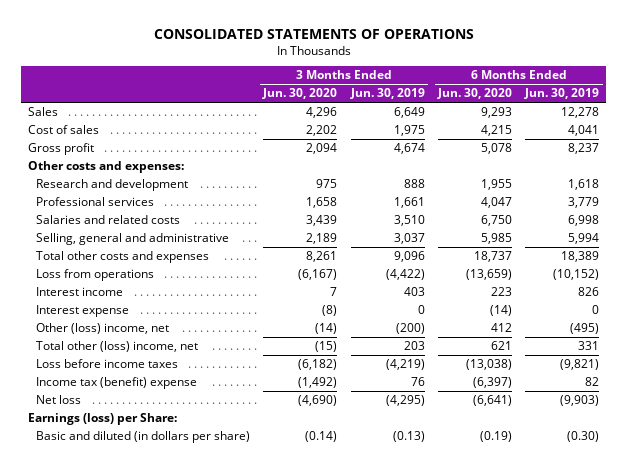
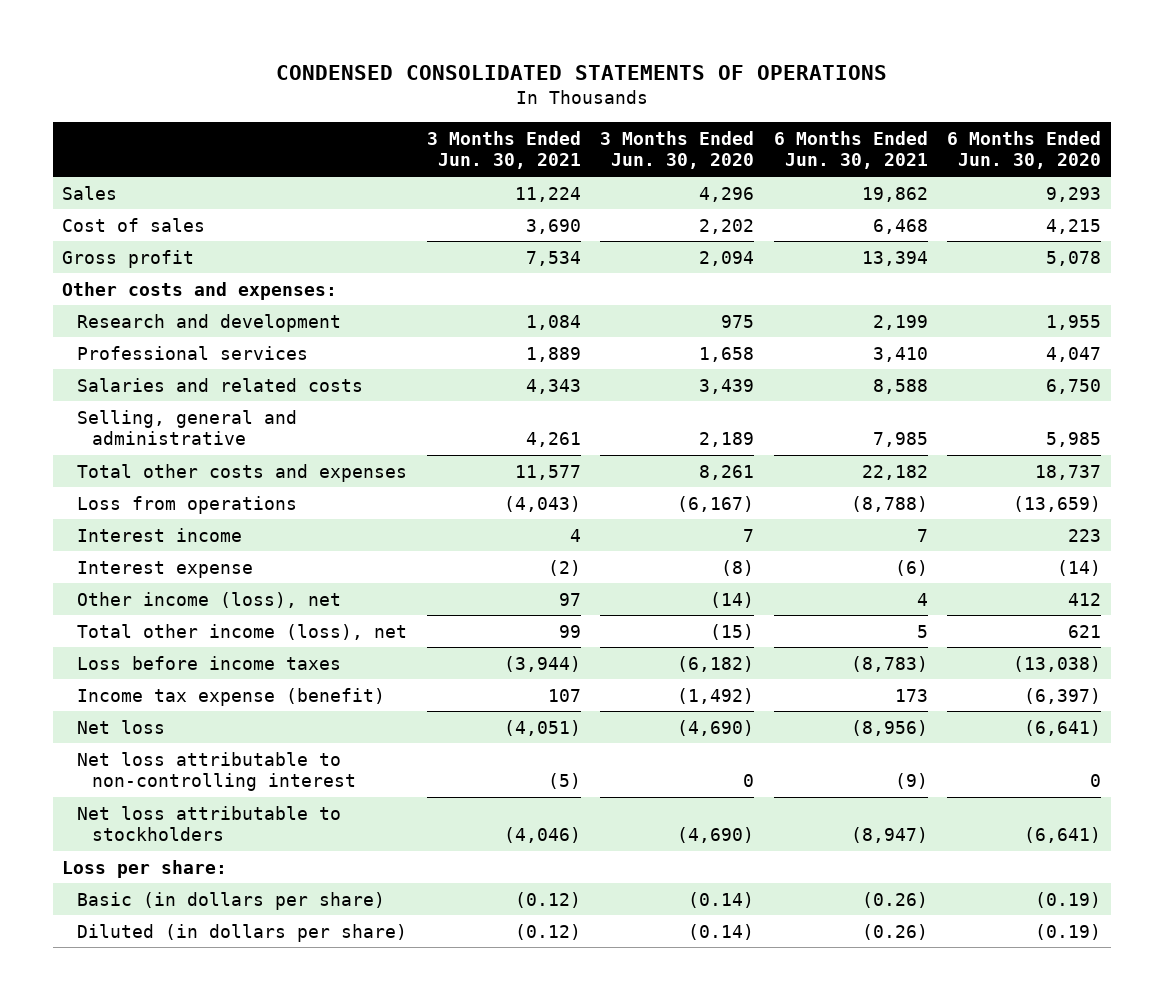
- CONSOLIDATED STATEMENTS OF OPERATIONS
+ CONDENSED CONSOLIDATED STATEMENTS OF OPERATIONS
- | 3 Months Ended Jun. 30, 2020 | 3 Months Ended Jun. 30, 2019 | 6 Months Ended Jun. 30, 2020 | 6 Months Ended Jun. 30, 2019
+ | 3 Months Ended Jun. 30, 2021 | 3 Months Ended Jun. 30, 2020 | 6 Months Ended Jun. 30, 2021 | 6 Months Ended Jun. 30, 2020
- Other (loss) income, net | (14) | (200) | 412 | (495)
- Total other (loss) income, net | (15) | 203 | 621 | 331
+ Other income (loss), net | 97 | (14) | 4 | 412
+ Total other income (loss), net | 99 | (15) | 5 | 621
- Income tax (benefit) expense | (1,492) | 76 | (6,397) | 82
+ Income tax expense (benefit) | 107 | (1,492) | 173 | (6,397)
- Earnings (loss) per Share:
- Basic and diluted (in dollars per share) | (0.14) | (0.13) | (0.19) | (0.30)
+ Net loss attributable to non-controlling interest | (5) | 0 | (9) | 0
+ Net loss attributable to stockholders | (4,046) | (4,690) | (8,947) | (6,641)
+ Loss per share:
+ Basic (in dollars per share) | (0.12) | (0.14) | (0.26) | (0.19)
+ Diluted (in dollars per share) | (0.12) | (0.14) | (0.26) | (0.19)

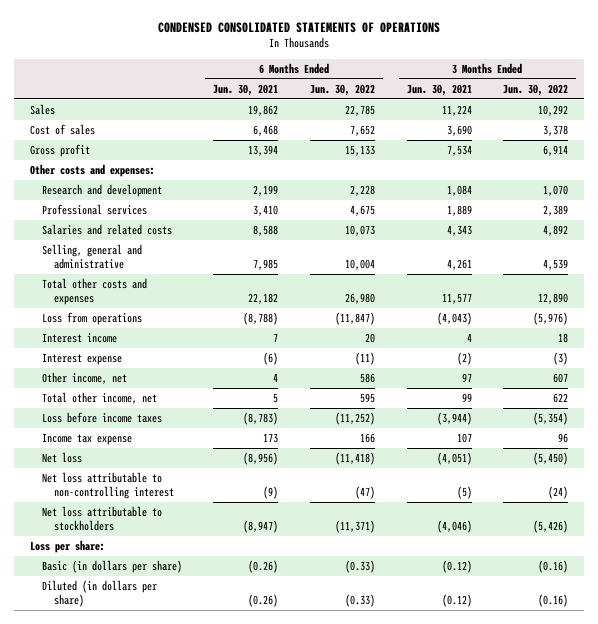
- | 3 Months Ended Jun. 30, 2021 | 3 Months Ended Jun. 30, 2020 | 6 Months Ended Jun. 30, 2021 | 6 Months Ended Jun. 30, 2020
+ | 6 Months Ended Jun. 30, 2021 | 6 Months Ended Jun. 30, 2022 | 3 Months Ended Jun. 30, 2021 | 3 Months Ended Jun. 30, 2022
- Other income (loss), net | 97 | (14) | 4 | 412
- Total other income (loss), net | 99 | (15) | 5 | 621
+ Other income, net | 4 | 586 | 97 | 607
+ Total other income, net | 5 | 595 | 99 | 622
- Income tax expense (benefit) | 107 | (1,492) | 173 | (6,397)
+ Income tax expense | 173 | 166 | 107 | 96

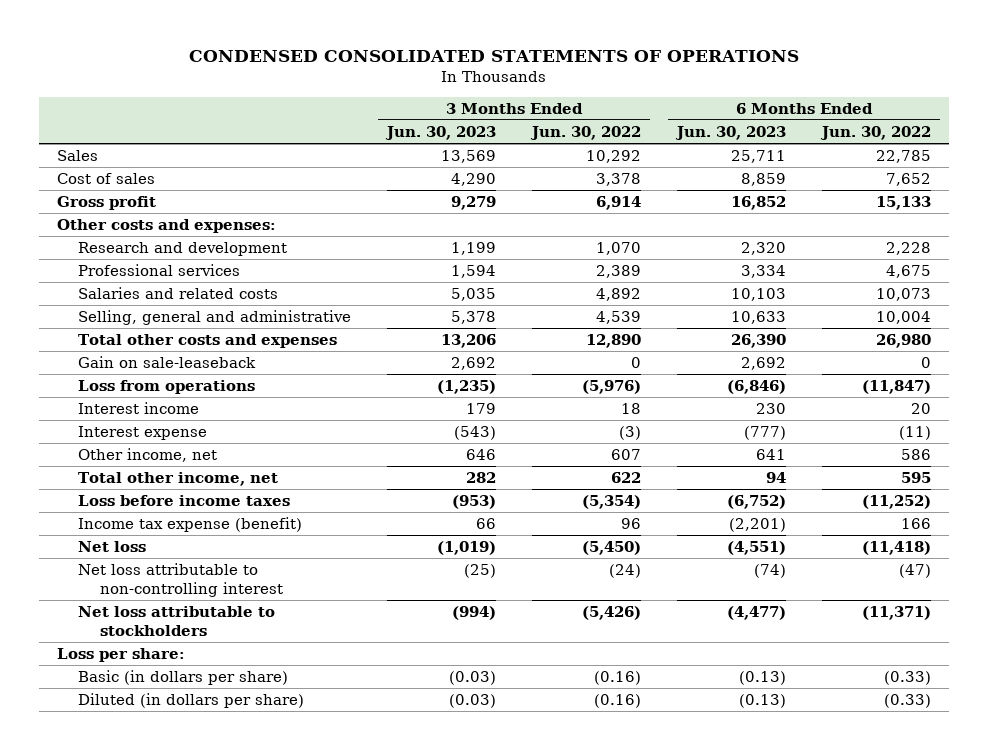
- | 6 Months Ended Jun. 30, 2021 | 6 Months Ended Jun. 30, 2022 | 3 Months Ended Jun. 30, 2021 | 3 Months Ended Jun. 30, 2022
+ | 3 Months Ended Jun. 30, 2023 | 3 Months Ended Jun. 30, 2022 | 6 Months Ended Jun. 30, 2023 | 6 Months Ended Jun. 30, 2022
+ Gain on sale-leaseback | 2,692 | 0 | 2,692 | 0
- Income tax expense | 173 | 166 | 107 | 96
+ Income tax expense (benefit) | 66 | 96 | (2,201) | 166

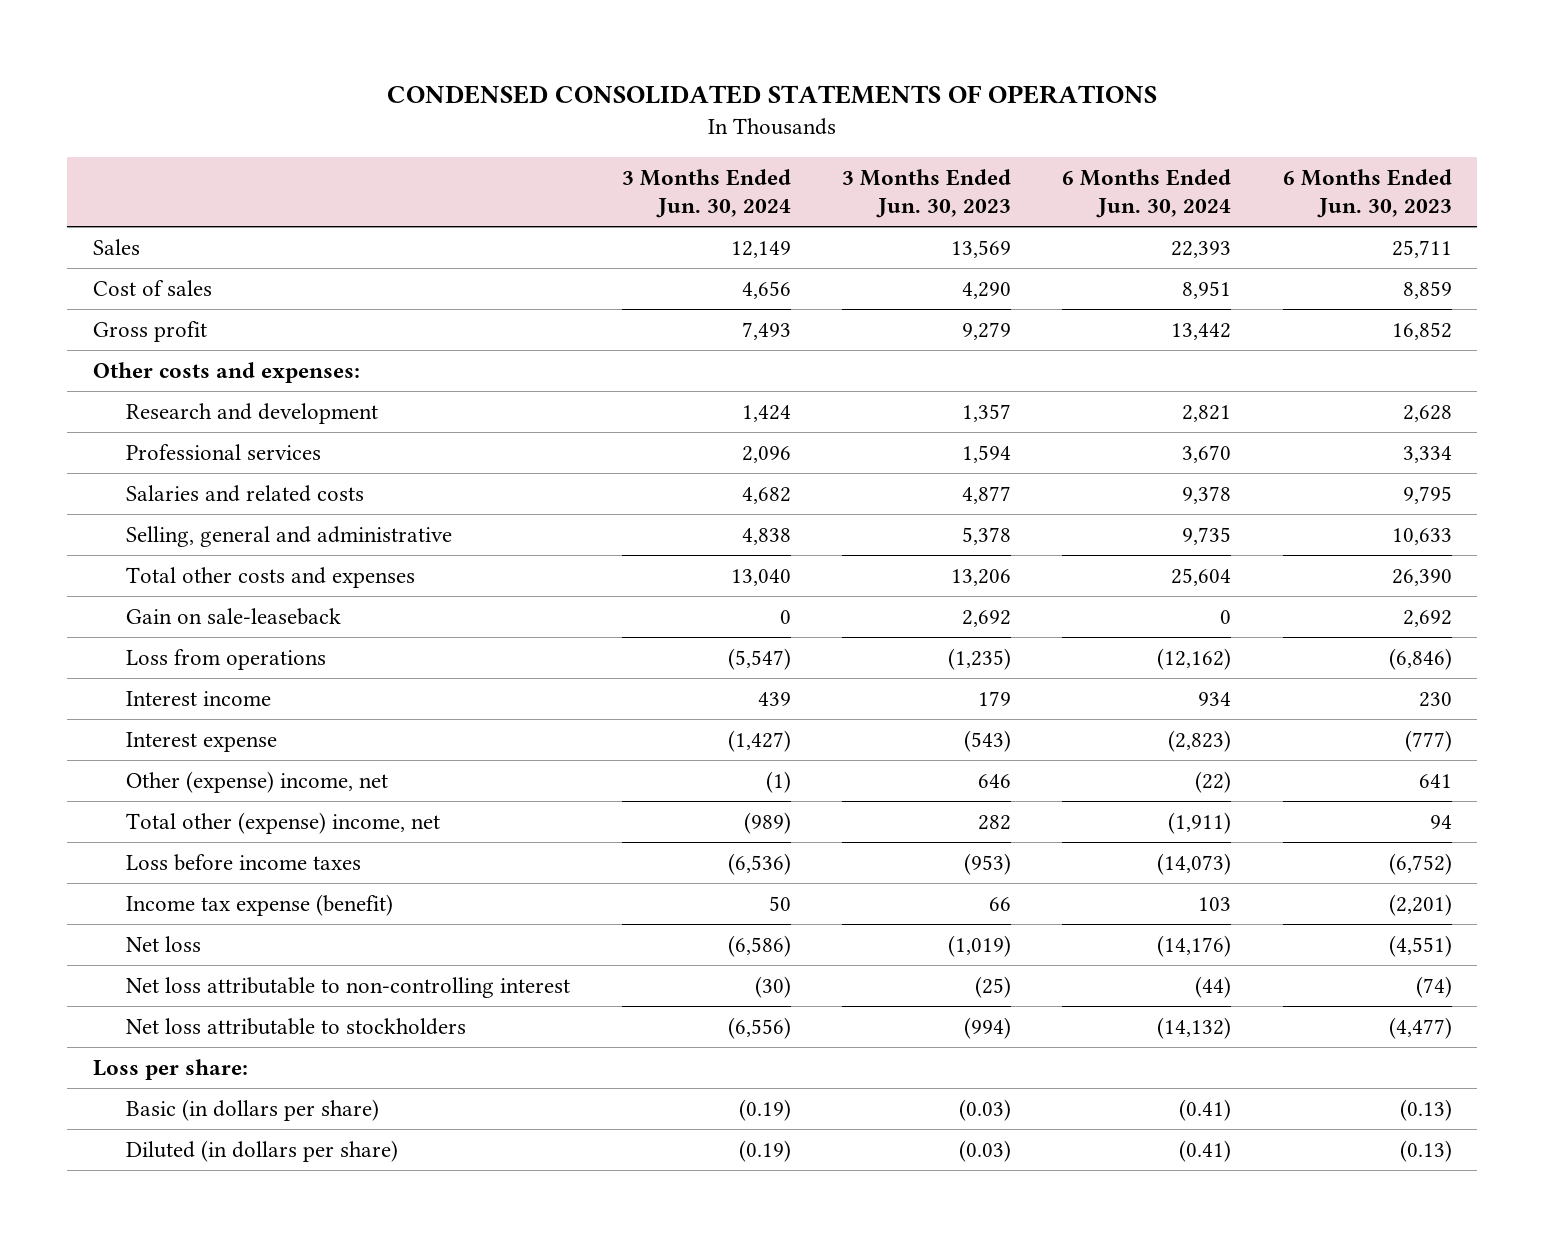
- | 3 Months Ended Jun. 30, 2023 | 3 Months Ended Jun. 30, 2022 | 6 Months Ended Jun. 30, 2023 | 6 Months Ended Jun. 30, 2022
+ | 3 Months Ended Jun. 30, 2024 | 3 Months Ended Jun. 30, 2023 | 6 Months Ended Jun. 30, 2024 | 6 Months Ended Jun. 30, 2023
- Research and development | 1,199 | 1,070 | 2,320 | 2,228
+ Research and development | 1,424 | 1,357 | 2,821 | 2,628
- Salaries and related costs | 5,035 | 4,892 | 10,103 | 10,073
+ Salaries and related costs | 4,682 | 4,877 | 9,378 | 9,795
- Other income, net | 646 | 607 | 641 | 586
- Total other income, net | 282 | 622 | 94 | 595
+ Other (expense) income, net | (1) | 646 | (22) | 641
+ Total other (expense) income, net | (989) | 282 | (1,911) | 94

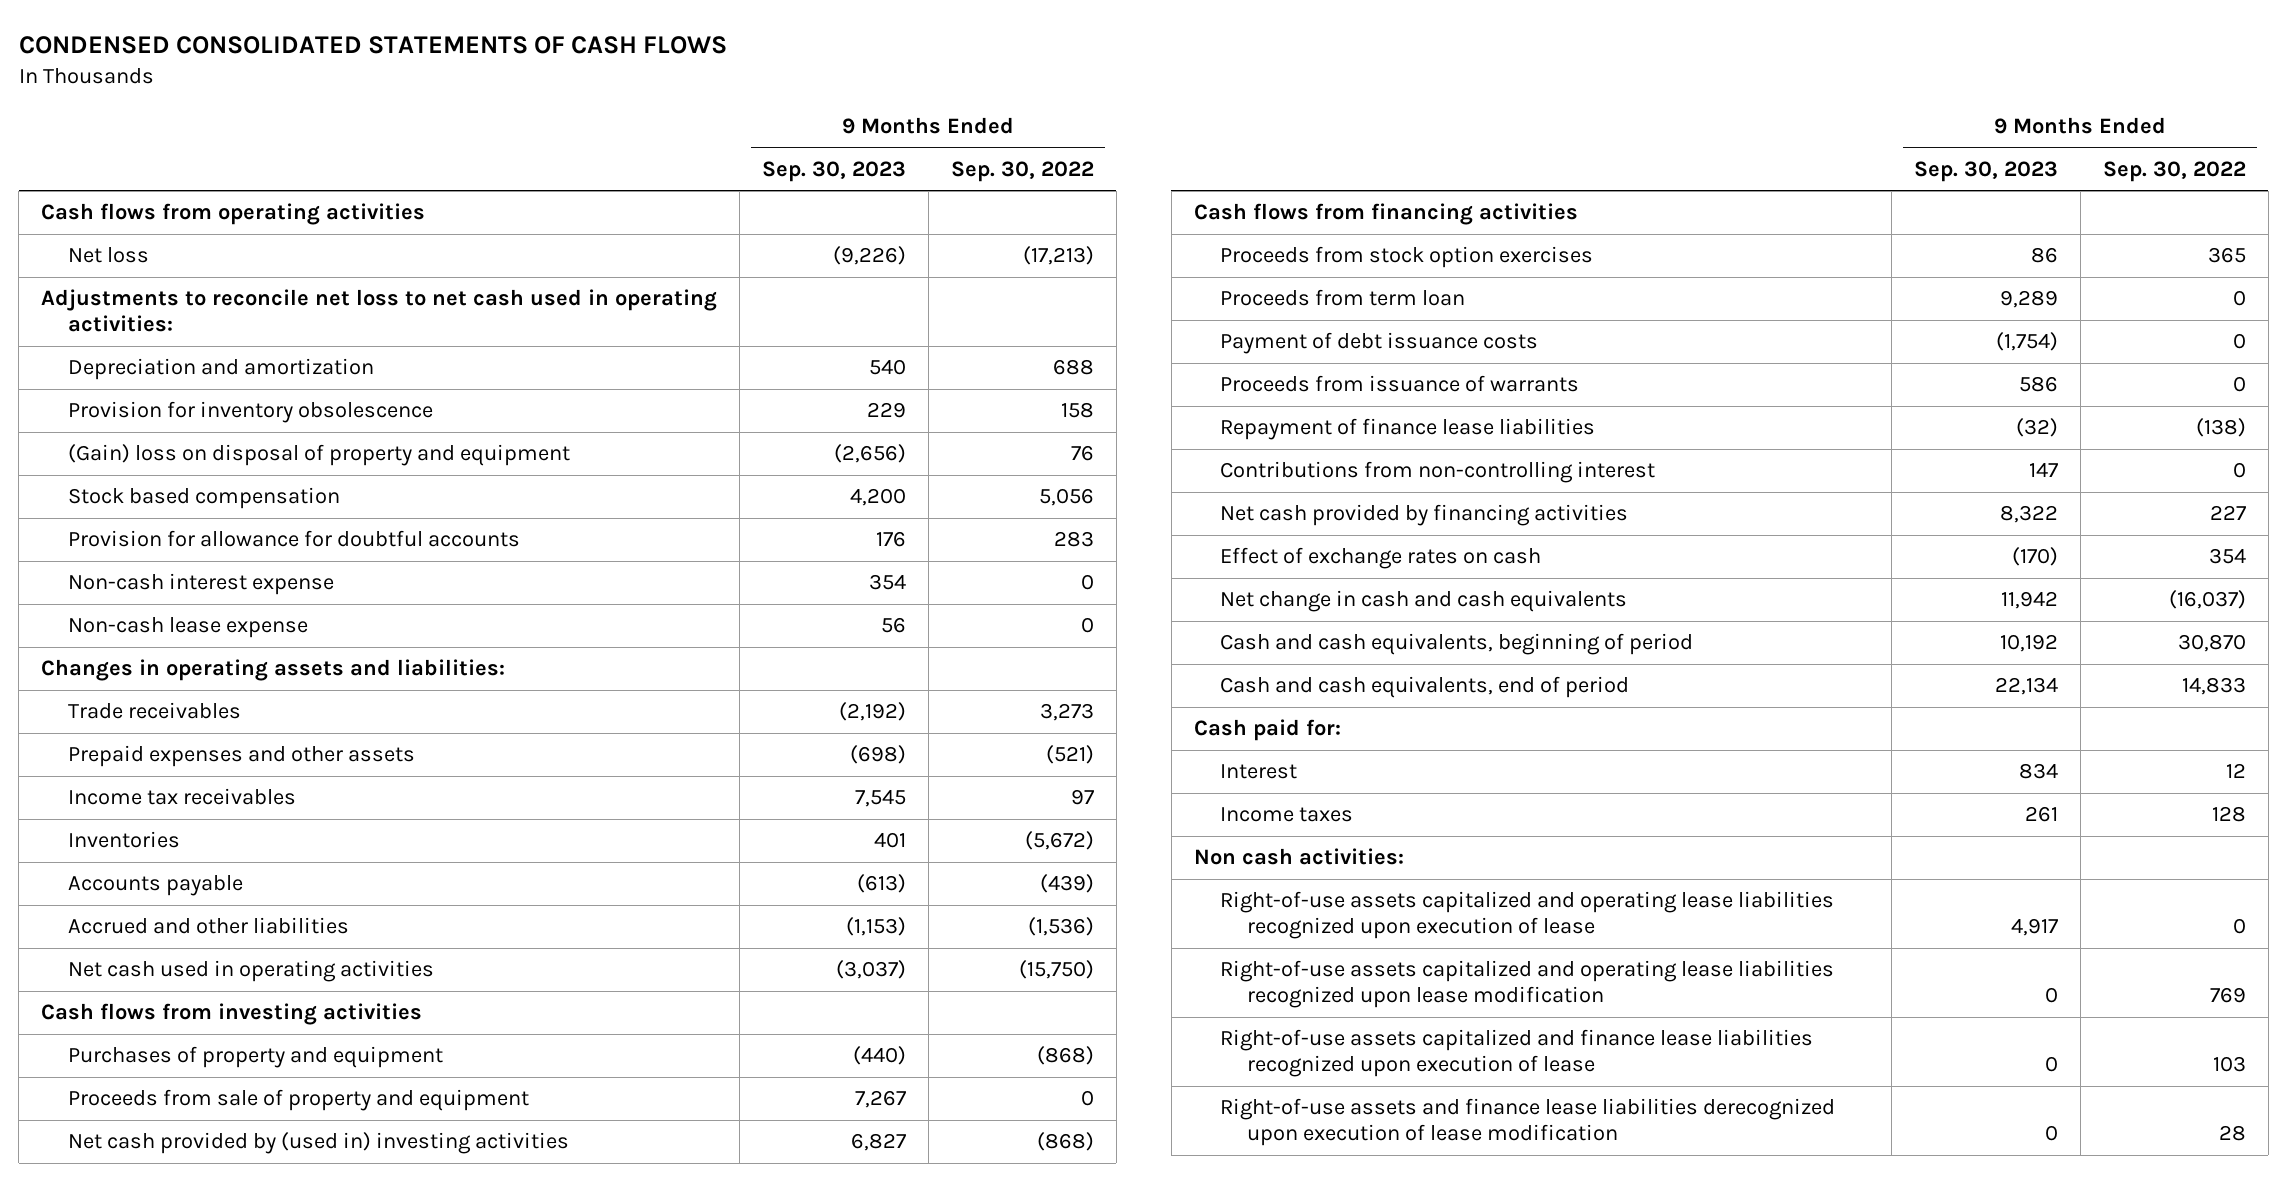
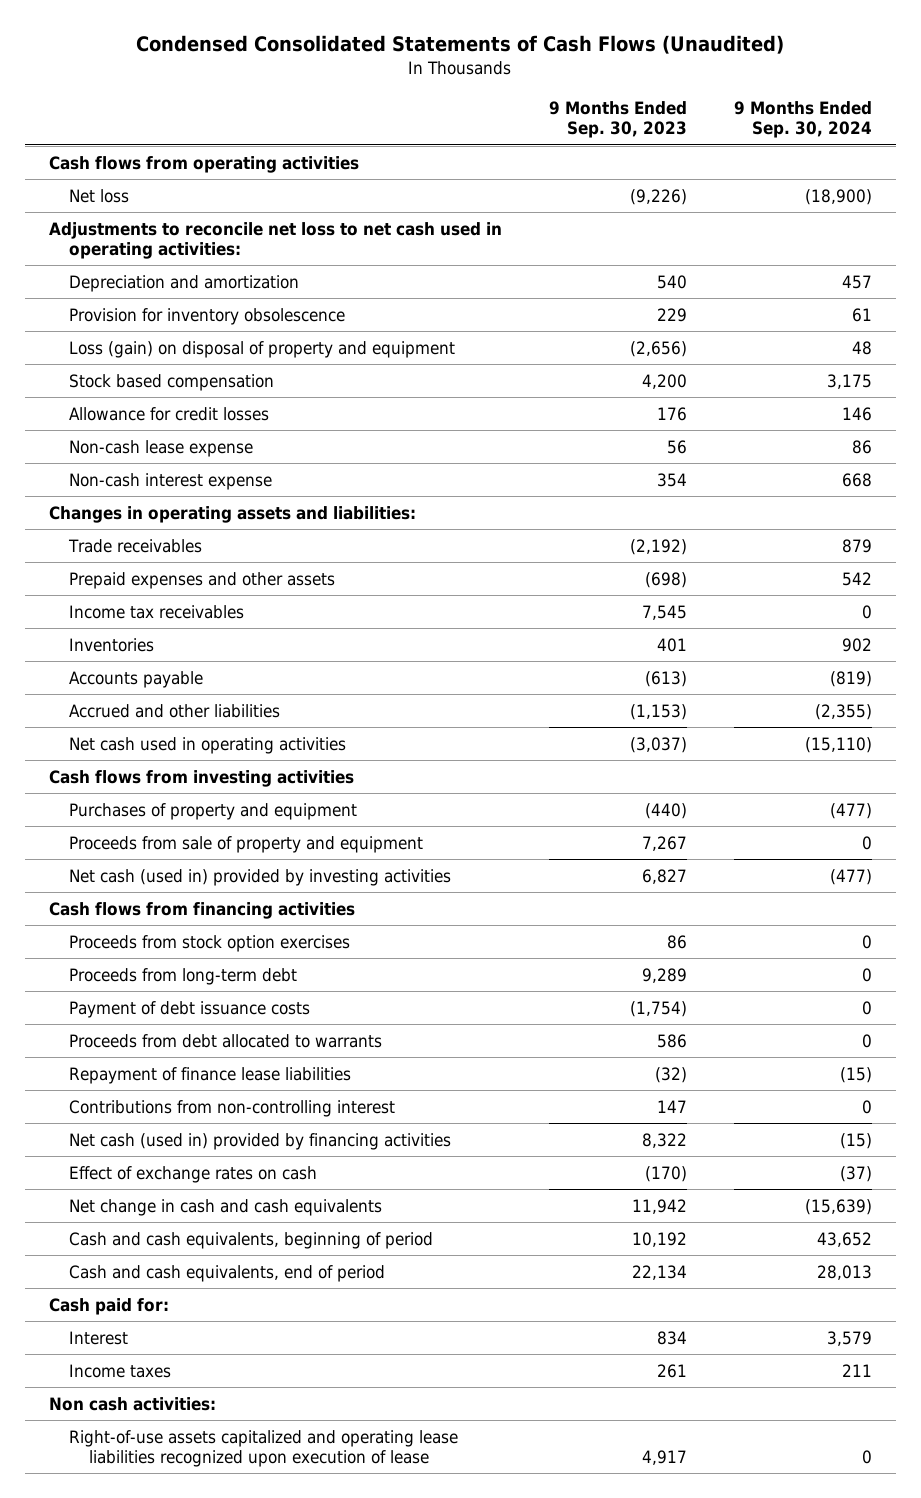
- CONDENSED CONSOLIDATED STATEMENTS OF CASH FLOWS
+ Condensed Consolidated Statements of Cash Flows (Unaudited)
- | 9 Months Ended Sep. 30, 2023 | 9 Months Ended Sep. 30, 2022
+ | 9 Months Ended Sep. 30, 2023 | 9 Months Ended Sep. 30, 2024
- (Gain) loss on disposal of property and equipment | (2,656) | 76
+ Loss (gain) on disposal of property and equipment | (2,656) | 48
- Provision for allowance for doubtful accounts | 176 | 283
+ Allowance for credit losses | 176 | 146
moved down: Non-cash interest expense | 354 | 668
- Net cash provided by (used in) investing activities | 6,827 | (868)
+ Net cash (used in) provided by investing activities | 6,827 | (477)
- Proceeds from term loan | 9,289 | 0
+ Proceeds from long-term debt | 9,289 | 0
- Proceeds from issuance of warrants | 586 | 0
+ Proceeds from debt allocated to warrants | 586 | 0
- Net cash provided by financing activities | 8,322 | 227
+ Net cash (used in) provided by financing activities | 8,322 | (15)
- Right-of-use assets capitalized and operating lease liabilities recognized upon lease modification | 0 | 769
- Right-of-use assets capitalized and finance lease liabilities recognized upon execution of lease | 0 | 103
- Right-of-use assets and finance lease liabilities derecognized upon execution of lease modification | 0 | 28

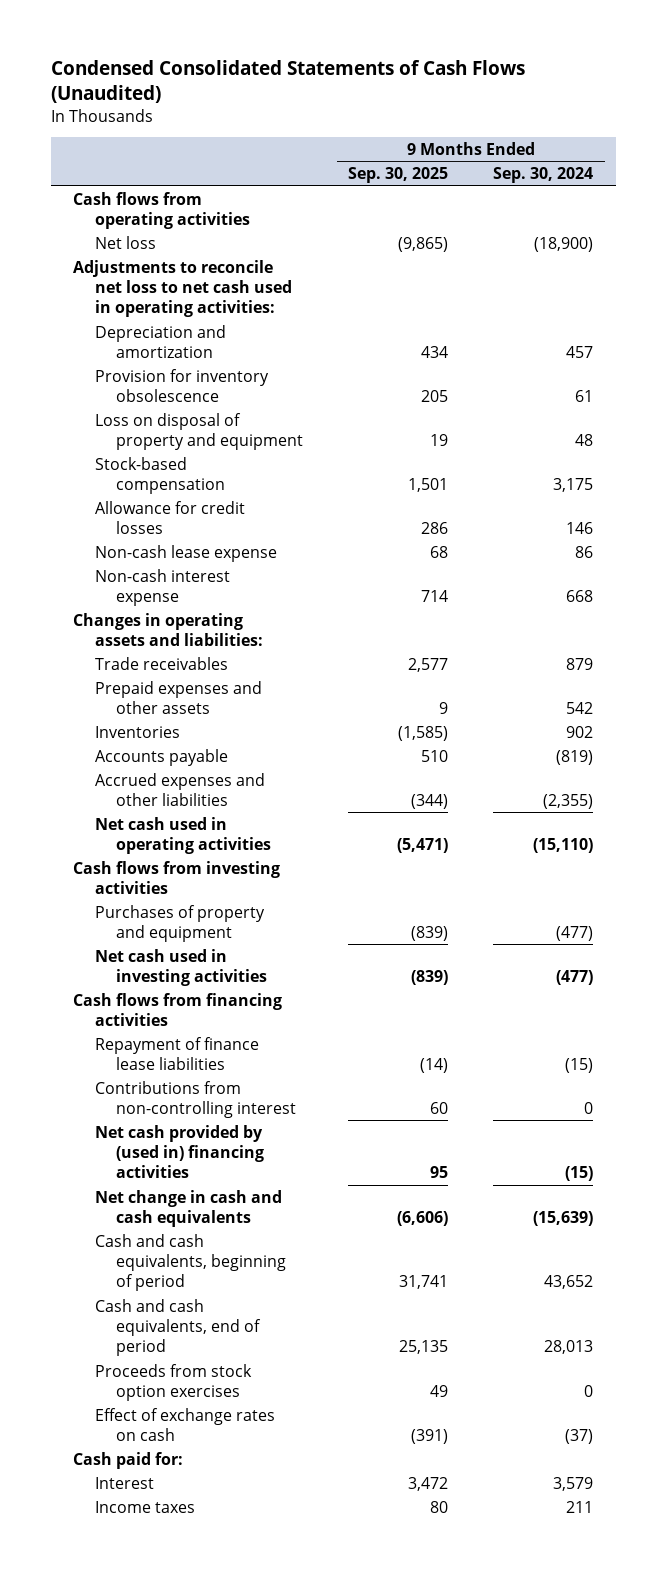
- | 9 Months Ended Sep. 30, 2023 | 9 Months Ended Sep. 30, 2024
+ | 9 Months Ended Sep. 30, 2025 | 9 Months Ended Sep. 30, 2024
- Loss (gain) on disposal of property and equipment | (2,656) | 48
- Stock based compensation | 4,200 | 3,175
+ Loss on disposal of property and equipment | 19 | 48
+ Stock-based compensation | 1,501 | 3,175
- Income tax receivables | 7,545 | 0
- Accrued and other liabilities | (1,153) | (2,355)
+ Accrued expenses and other liabilities | (344) | (2,355)
- Proceeds from sale of property and equipment | 7,267 | 0
- Net cash (used in) provided by investing activities | 6,827 | (477)
+ Net cash used in investing activities | (839) | (477)
- Proceeds from long-term debt | 9,289 | 0
- Payment of debt issuance costs | (1,754) | 0
- Proceeds from debt allocated to warrants | 586 | 0
- Net cash (used in) provided by financing activities | 8,322 | (15)
+ Net cash provided by (used in) financing activities | 95 | (15)
moved down: Proceeds from stock option exercises | 49 | 0
moved down: Effect of exchange rates on cash | (391) | (37)
- Non cash activities:
- Right-of-use assets capitalized and operating lease liabilities recognized upon execution of lease | 4,917 | 0

